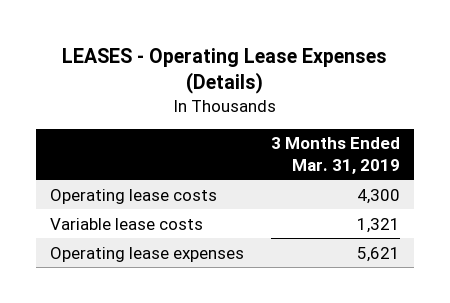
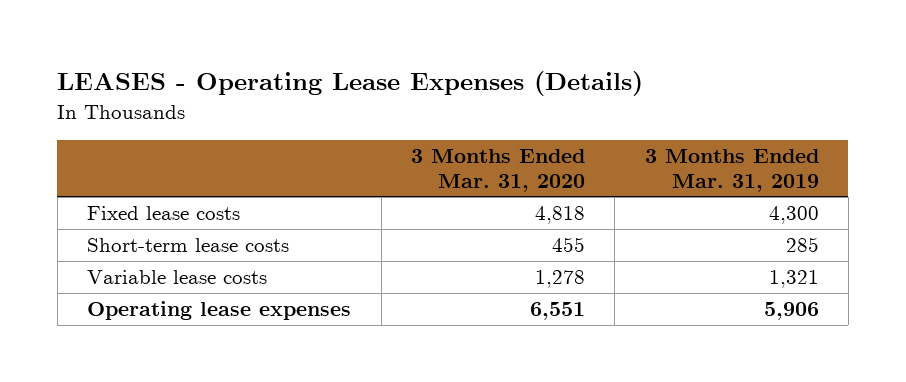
- | 3 Months Ended Mar. 31, 2019
+ | 3 Months Ended Mar. 31, 2020 | 3 Months Ended Mar. 31, 2019
- Operating lease costs | 4,300
+ Fixed lease costs | 4,818 | 4,300
+ Short-term lease costs | 455 | 285
- Operating lease expenses | 5,621
+ Operating lease expenses | 6,551 | 5,906

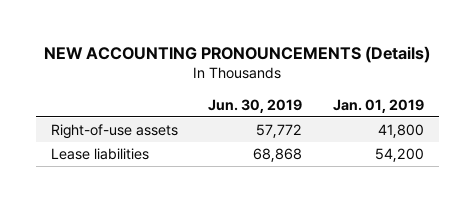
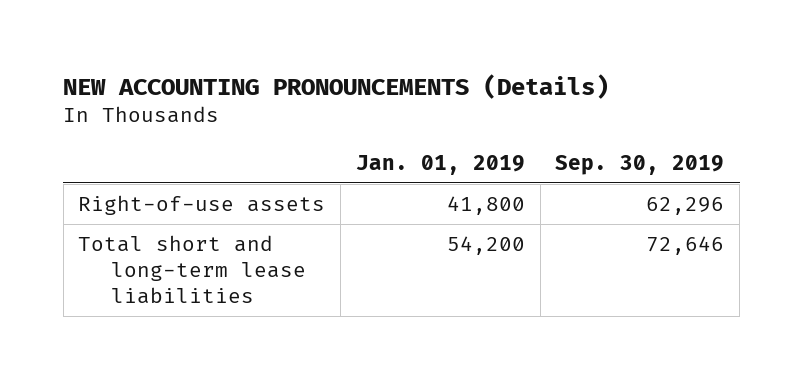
- | Jun. 30, 2019 | Jan. 01, 2019
+ | Jan. 01, 2019 | Sep. 30, 2019
- Lease liabilities | 68,868 | 54,200
+ Total short and long-term lease liabilities | 54,200 | 72,646

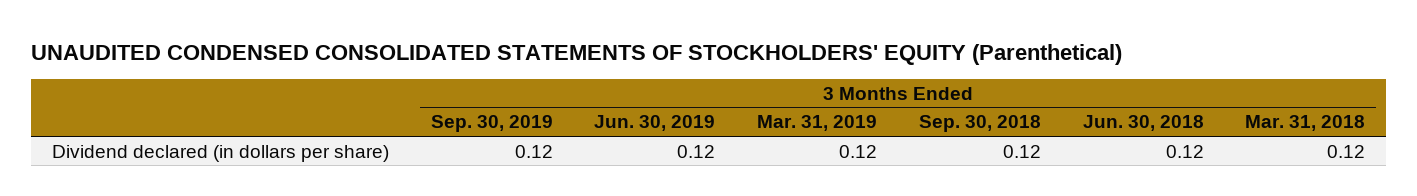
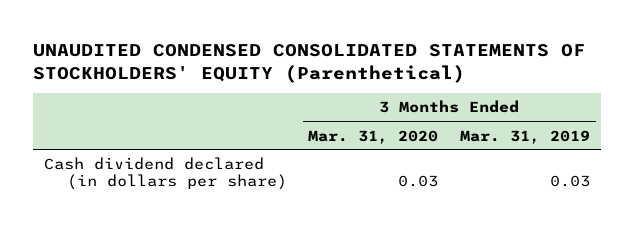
- | 3 Months Ended Sep. 30, 2019 | 3 Months Ended Jun. 30, 2019 | 3 Months Ended Mar. 31, 2019 | 3 Months Ended Sep. 30, 2018 | 3 Months Ended Jun. 30, 2018 | 3 Months Ended Mar. 31, 2018
+ | 3 Months Ended Mar. 31, 2020 | 3 Months Ended Mar. 31, 2019
- Dividend declared (in dollars per share) | 0.12 | 0.12 | 0.12 | 0.12 | 0.12 | 0.12
+ Cash dividend declared (in dollars per share) | 0.03 | 0.03

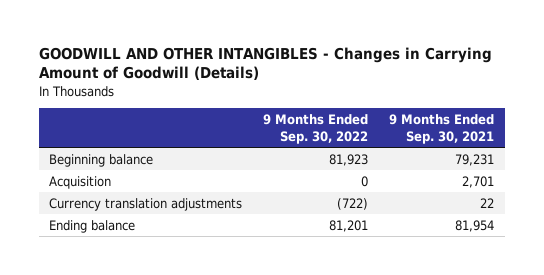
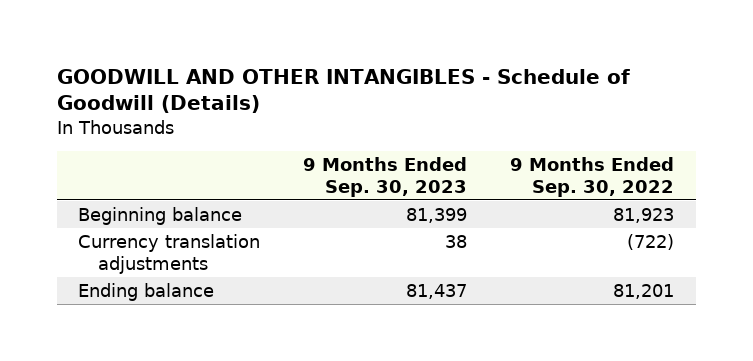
- GOODWILL AND OTHER INTANGIBLES - Changes in Carrying Amount of Goodwill (Details)
+ GOODWILL AND OTHER INTANGIBLES - Schedule of Goodwill (Details)
- | 9 Months Ended Sep. 30, 2022 | 9 Months Ended Sep. 30, 2021
+ | 9 Months Ended Sep. 30, 2023 | 9 Months Ended Sep. 30, 2022
- Acquisition | 0 | 2,701

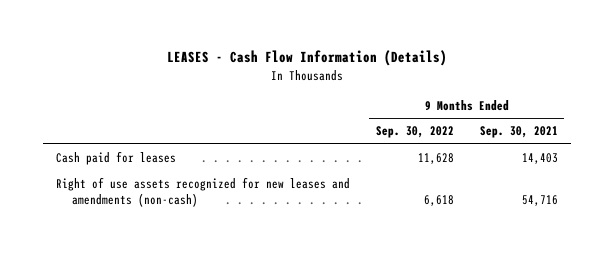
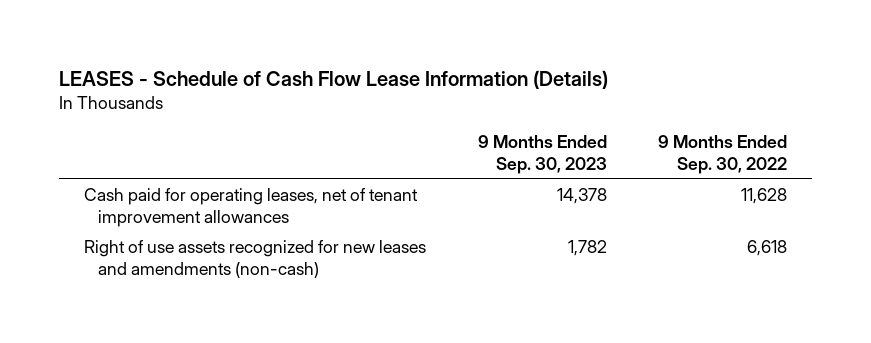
- LEASES - Cash Flow Information (Details)
+ LEASES - Schedule of Cash Flow Lease Information (Details)
- | 9 Months Ended Sep. 30, 2022 | 9 Months Ended Sep. 30, 2021
+ | 9 Months Ended Sep. 30, 2023 | 9 Months Ended Sep. 30, 2022
- Cash paid for leases | 11,628 | 14,403
+ Cash paid for operating leases, net of tenant improvement allowances | 14,378 | 11,628

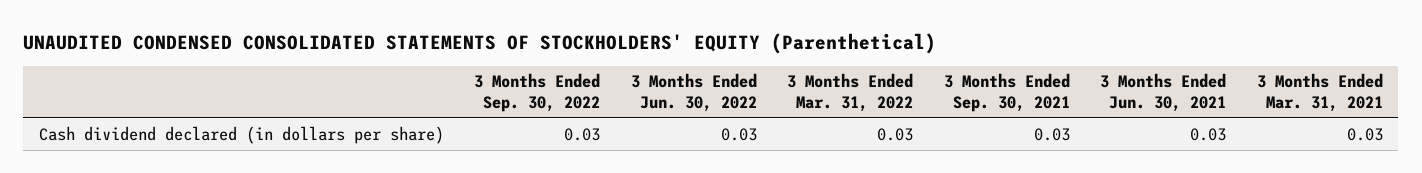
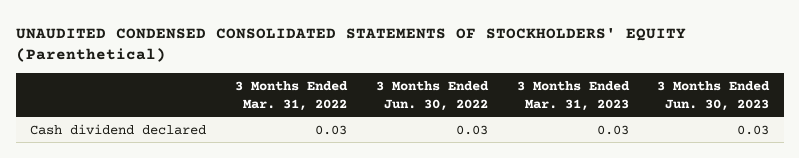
- | 3 Months Ended Sep. 30, 2022 | 3 Months Ended Jun. 30, 2022 | 3 Months Ended Mar. 31, 2022 | 3 Months Ended Sep. 30, 2021 | 3 Months Ended Jun. 30, 2021 | 3 Months Ended Mar. 31, 2021
+ | 3 Months Ended Mar. 31, 2022 | 3 Months Ended Jun. 30, 2022 | 3 Months Ended Mar. 31, 2023 | 3 Months Ended Jun. 30, 2023
- Cash dividend declared (in dollars per share) | 0.03 | 0.03 | 0.03 | 0.03 | 0.03 | 0.03
+ Cash dividend declared | 0.03 | 0.03 | 0.03 | 0.03

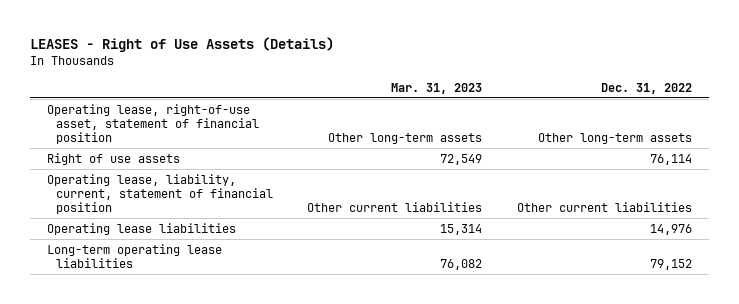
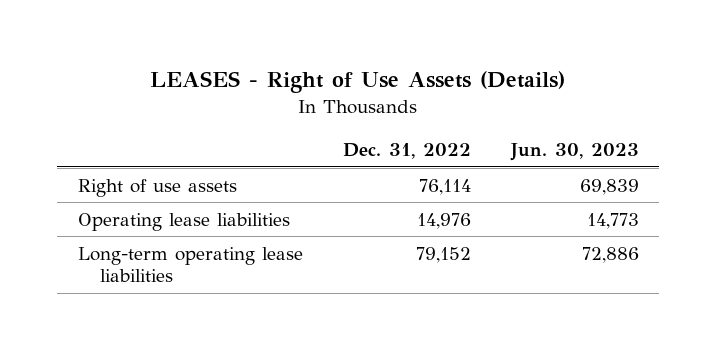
- | Mar. 31, 2023 | Dec. 31, 2022
+ | Dec. 31, 2022 | Jun. 30, 2023
- Operating lease, right-of-use asset, statement of financial position | Other long-term assets | Other long-term assets
- Operating lease, liability, current, statement of financial position | Other current liabilities | Other current liabilities

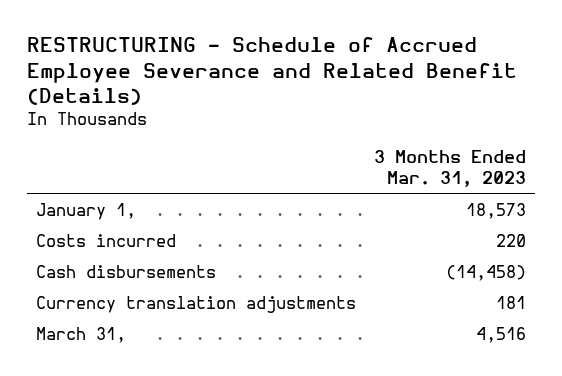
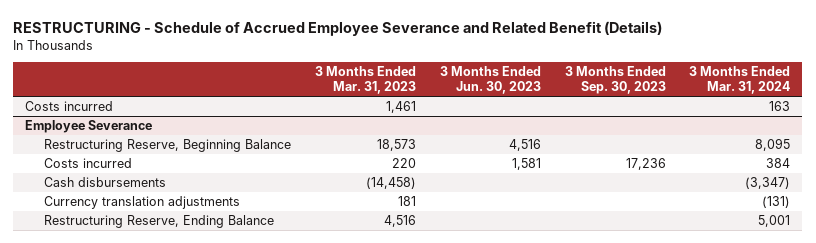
- | 3 Months Ended Mar. 31, 2023
+ | 3 Months Ended Mar. 31, 2023 | 3 Months Ended Jun. 30, 2023 | 3 Months Ended Sep. 30, 2023 | 3 Months Ended Mar. 31, 2024
- January 1, | 18,573
+ Costs incurred | 1,461 | | | 163
+ Employee Severance
+ Restructuring Reserve, Beginning Balance | 18,573 | 4,516 | | 8,095
- March 31, | 4,516
+ Restructuring Reserve, Ending Balance | 4,516 | | | 5,001

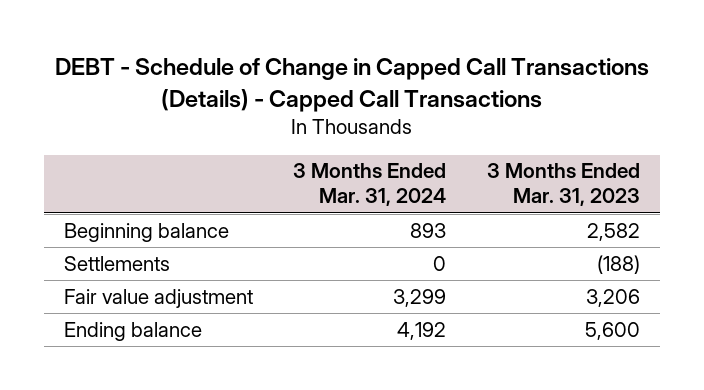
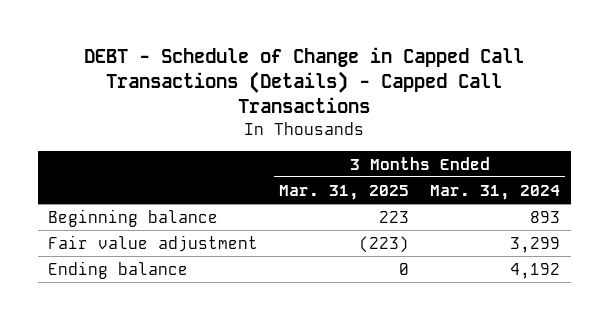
- | 3 Months Ended Mar. 31, 2024 | 3 Months Ended Mar. 31, 2023
+ | 3 Months Ended Mar. 31, 2025 | 3 Months Ended Mar. 31, 2024
- Settlements | 0 | (188)

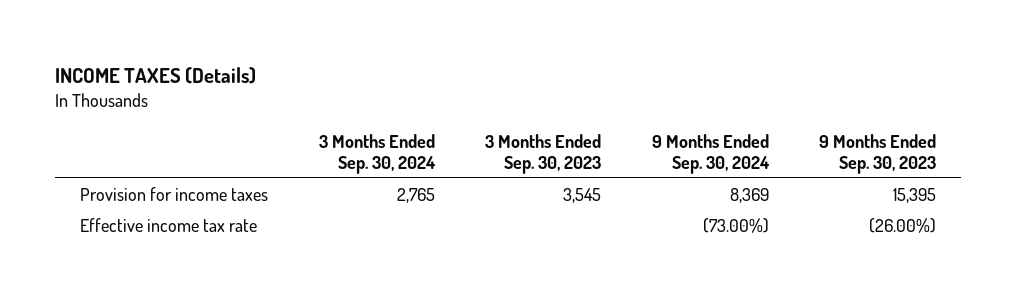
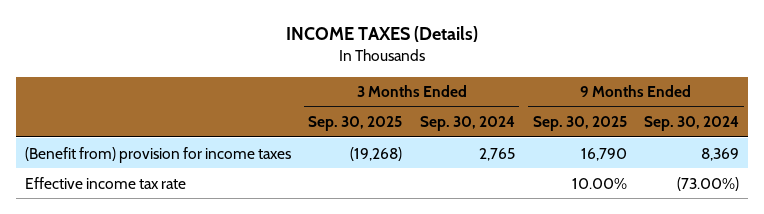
- | 3 Months Ended Sep. 30, 2024 | 3 Months Ended Sep. 30, 2023 | 9 Months Ended Sep. 30, 2024 | 9 Months Ended Sep. 30, 2023
+ | 3 Months Ended Sep. 30, 2025 | 3 Months Ended Sep. 30, 2024 | 9 Months Ended Sep. 30, 2025 | 9 Months Ended Sep. 30, 2024
- Provision for income taxes | 2,765 | 3,545 | 8,369 | 15,395
+ (Benefit from) provision for income taxes | (19,268) | 2,765 | 16,790 | 8,369

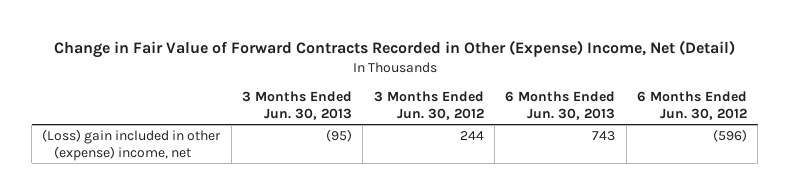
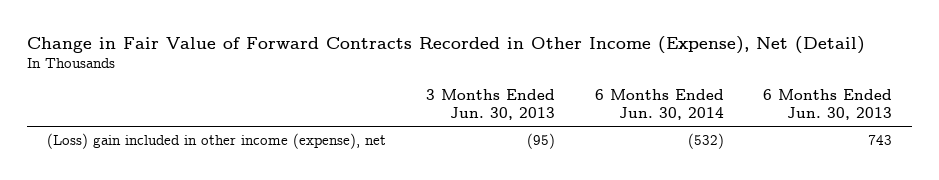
- Change in Fair Value of Forward Contracts Recorded in Other (Expense) Income, Net (Detail)
+ Change in Fair Value of Forward Contracts Recorded in Other Income (Expense), Net (Detail)
- | 3 Months Ended Jun. 30, 2013 | 3 Months Ended Jun. 30, 2012 | 6 Months Ended Jun. 30, 2013 | 6 Months Ended Jun. 30, 2012
+ | 3 Months Ended Jun. 30, 2013 | 6 Months Ended Jun. 30, 2014 | 6 Months Ended Jun. 30, 2013
- (Loss) gain included in other (expense) income, net | (95) | 244 | 743 | (596)
+ (Loss) gain included in other income (expense), net | (95) | (532) | 743

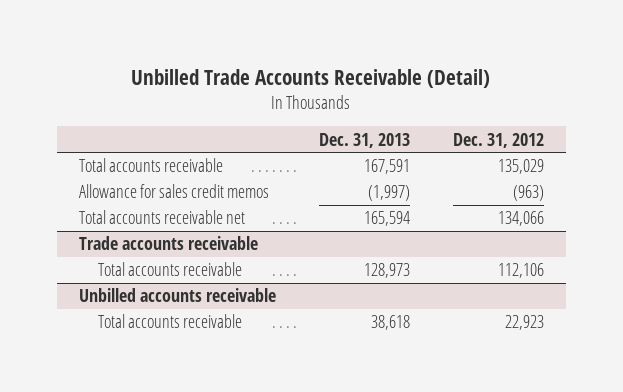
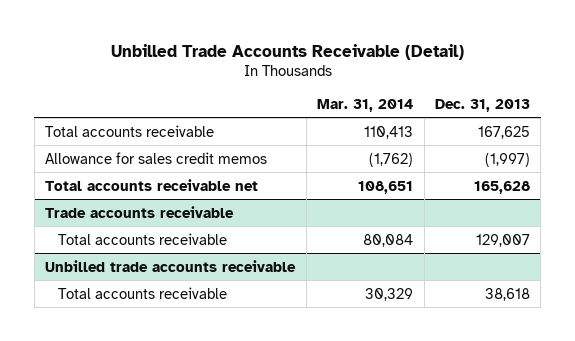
- | Dec. 31, 2013 | Dec. 31, 2012
+ | Mar. 31, 2014 | Dec. 31, 2013
- Total accounts receivable | 167,591 | 135,029
+ Total accounts receivable | 110,413 | 167,625
- Total accounts receivable net | 165,594 | 134,066
+ Total accounts receivable net | 108,651 | 165,628
@ Trade accounts receivable
- Total accounts receivable | 128,973 | 112,106
- Unbilled accounts receivable
@ Trade accounts receivable
+ Total accounts receivable | 80,084 | 129,007
+ Unbilled trade accounts receivable

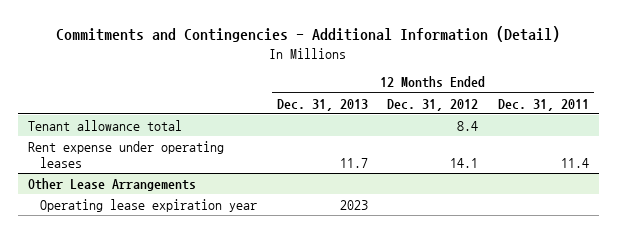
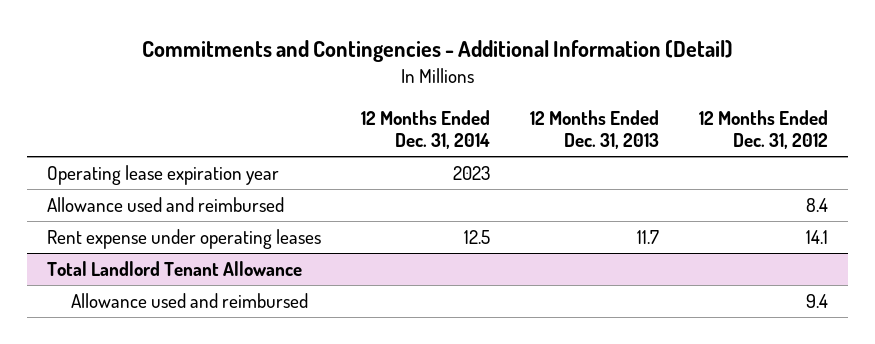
- | 12 Months Ended Dec. 31, 2013 | 12 Months Ended Dec. 31, 2012 | 12 Months Ended Dec. 31, 2011
+ | 12 Months Ended Dec. 31, 2014 | 12 Months Ended Dec. 31, 2013 | 12 Months Ended Dec. 31, 2012
- Tenant allowance total | | 8.4 |
+ Operating lease expiration year | 2023 | |
+ Allowance used and reimbursed | | | 8.4
- Other Lease Arrangements
- Operating lease expiration year | 2023 | |
+ Total Landlord Tenant Allowance
+ Allowance used and reimbursed | | | 9.4

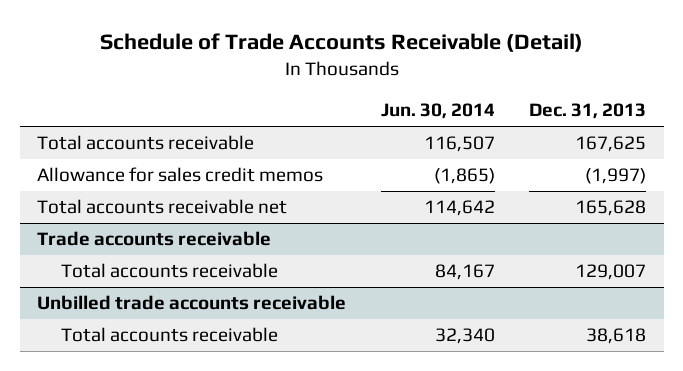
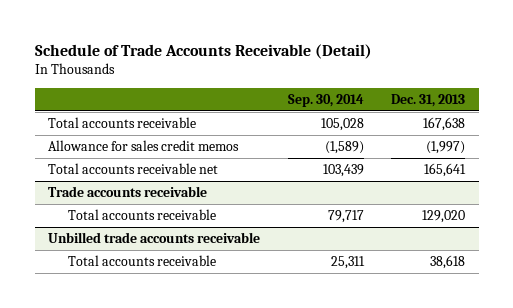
- | Jun. 30, 2014 | Dec. 31, 2013
+ | Sep. 30, 2014 | Dec. 31, 2013
- Total accounts receivable | 116,507 | 167,625
+ Total accounts receivable | 105,028 | 167,638
- Total accounts receivable net | 114,642 | 165,628
+ Total accounts receivable net | 103,439 | 165,641
@ Trade accounts receivable
- Total accounts receivable | 84,167 | 129,007
+ Total accounts receivable | 79,717 | 129,020

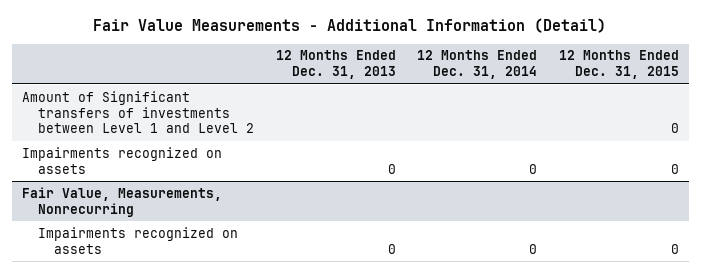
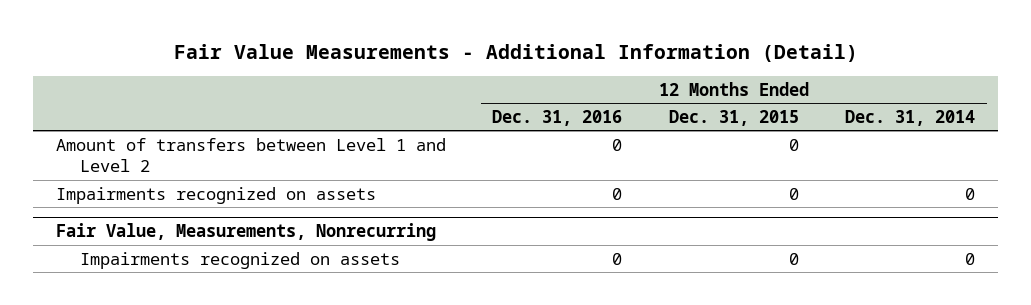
- | 12 Months Ended Dec. 31, 2013 | 12 Months Ended Dec. 31, 2014 | 12 Months Ended Dec. 31, 2015
+ | 12 Months Ended Dec. 31, 2016 | 12 Months Ended Dec. 31, 2015 | 12 Months Ended Dec. 31, 2014
- Amount of Significant transfers of investments between Level 1 and Level 2 | | | 0
+ Amount of transfers between Level 1 and Level 2 | 0 | 0 |

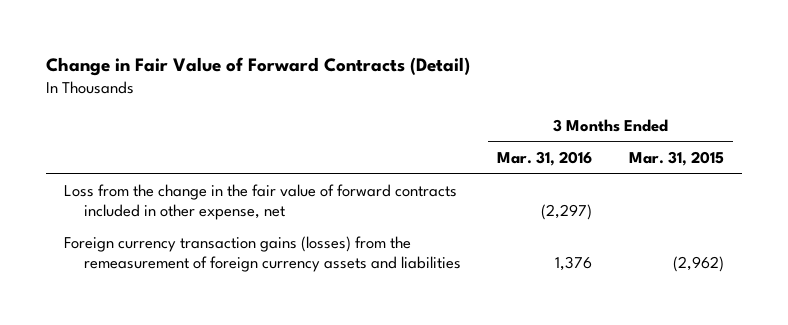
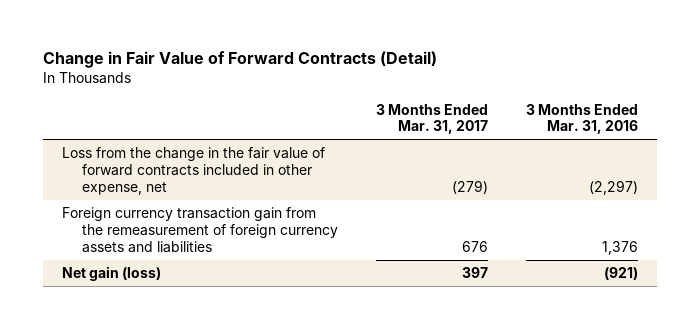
- | 3 Months Ended Mar. 31, 2016 | 3 Months Ended Mar. 31, 2015
+ | 3 Months Ended Mar. 31, 2017 | 3 Months Ended Mar. 31, 2016
- Foreign currency transaction gains (losses) from the remeasurement of foreign currency assets and liabilities | 1,376 | (2,962)
+ Foreign currency transaction gain from the remeasurement of foreign currency assets and liabilities | 676 | 1,376
+ Net gain (loss) | 397 | (921)

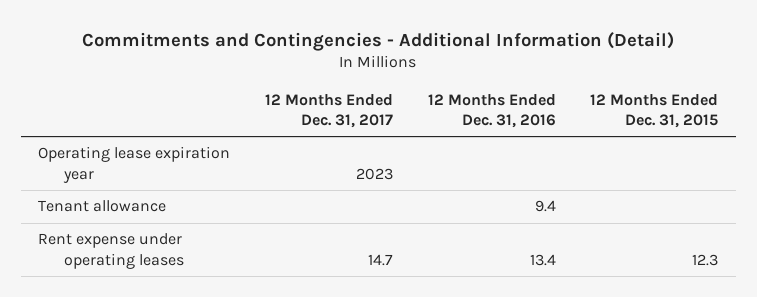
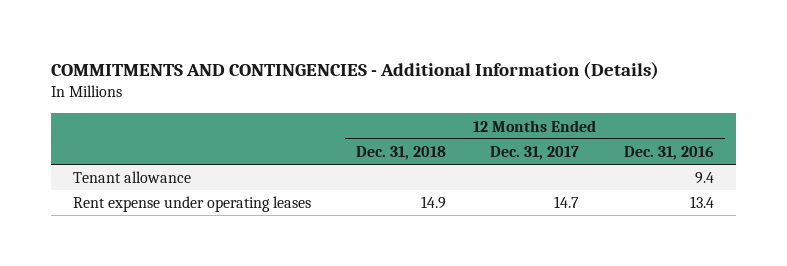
- Commitments and Contingencies - Additional Information (Detail)
+ COMMITMENTS AND CONTINGENCIES - Additional Information (Details)
- | 12 Months Ended Dec. 31, 2017 | 12 Months Ended Dec. 31, 2016 | 12 Months Ended Dec. 31, 2015
+ | 12 Months Ended Dec. 31, 2018 | 12 Months Ended Dec. 31, 2017 | 12 Months Ended Dec. 31, 2016
- Operating lease expiration year | 2023 | |

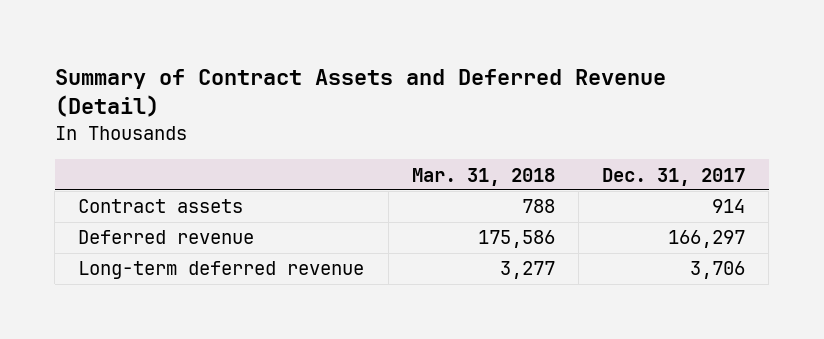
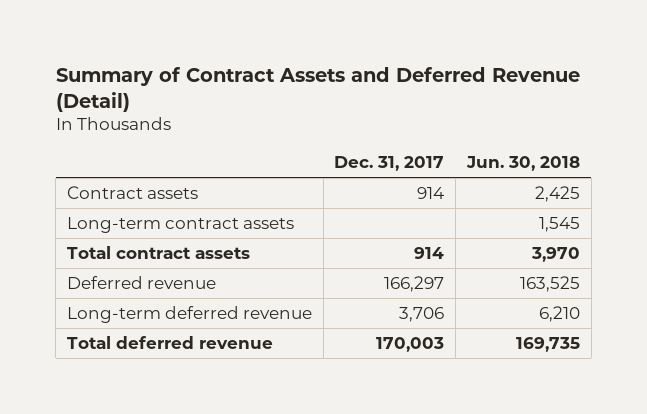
- | Mar. 31, 2018 | Dec. 31, 2017
+ | Dec. 31, 2017 | Jun. 30, 2018
+ Long-term contract assets | | 1,545
+ Total contract assets | 914 | 3,970
+ Total deferred revenue | 170,003 | 169,735

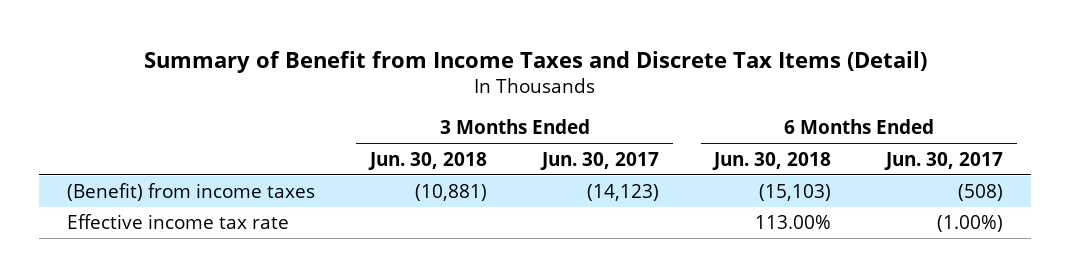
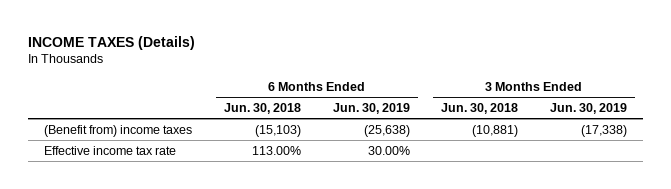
- Summary of Benefit from Income Taxes and Discrete Tax Items (Detail)
+ INCOME TAXES (Details)
- | 3 Months Ended Jun. 30, 2018 | 3 Months Ended Jun. 30, 2017 | 6 Months Ended Jun. 30, 2018 | 6 Months Ended Jun. 30, 2017
+ | 6 Months Ended Jun. 30, 2018 | 6 Months Ended Jun. 30, 2019 | 3 Months Ended Jun. 30, 2018 | 3 Months Ended Jun. 30, 2019
- (Benefit) from income taxes | (10,881) | (14,123) | (15,103) | (508)
+ (Benefit from) income taxes | (15,103) | (25,638) | (10,881) | (17,338)

